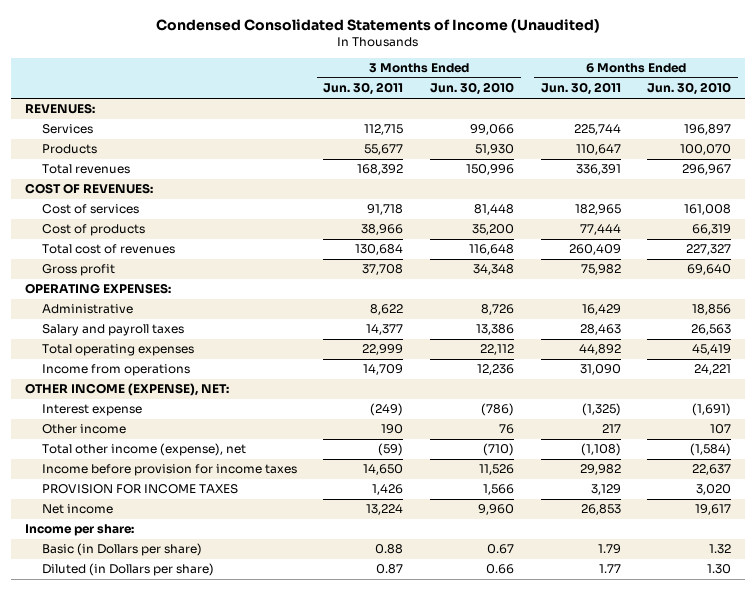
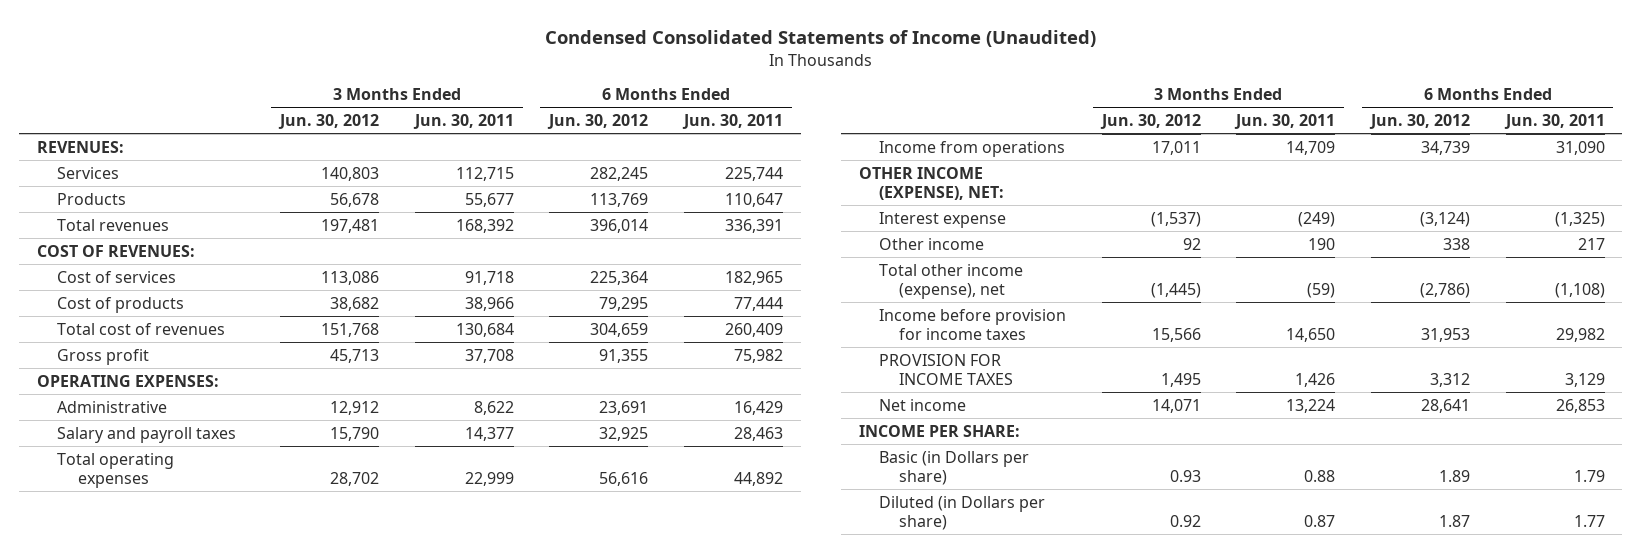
- | 3 Months Ended Jun. 30, 2011 | 3 Months Ended Jun. 30, 2010 | 6 Months Ended Jun. 30, 2011 | 6 Months Ended Jun. 30, 2010
+ | 3 Months Ended Jun. 30, 2012 | 3 Months Ended Jun. 30, 2011 | 6 Months Ended Jun. 30, 2012 | 6 Months Ended Jun. 30, 2011
- Income per share:
+ INCOME PER SHARE:

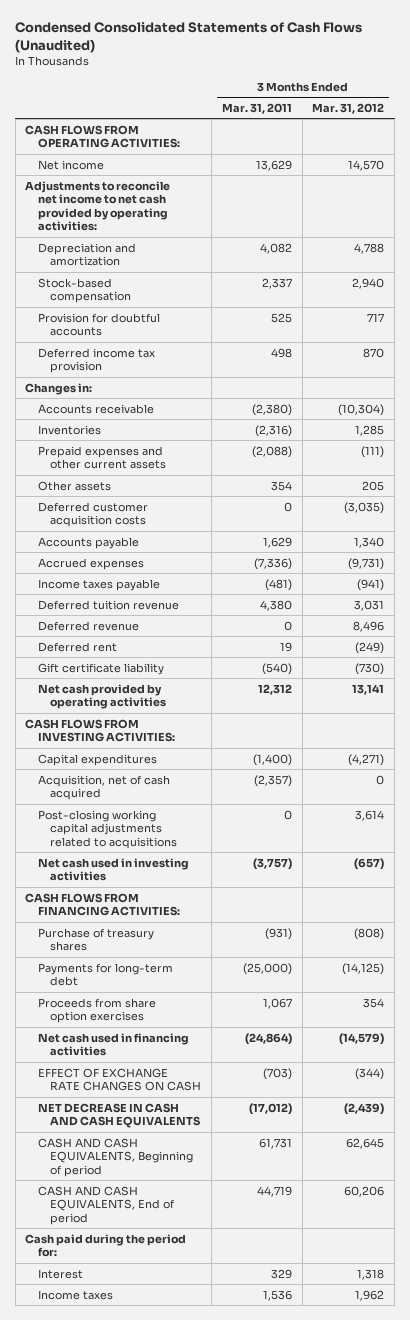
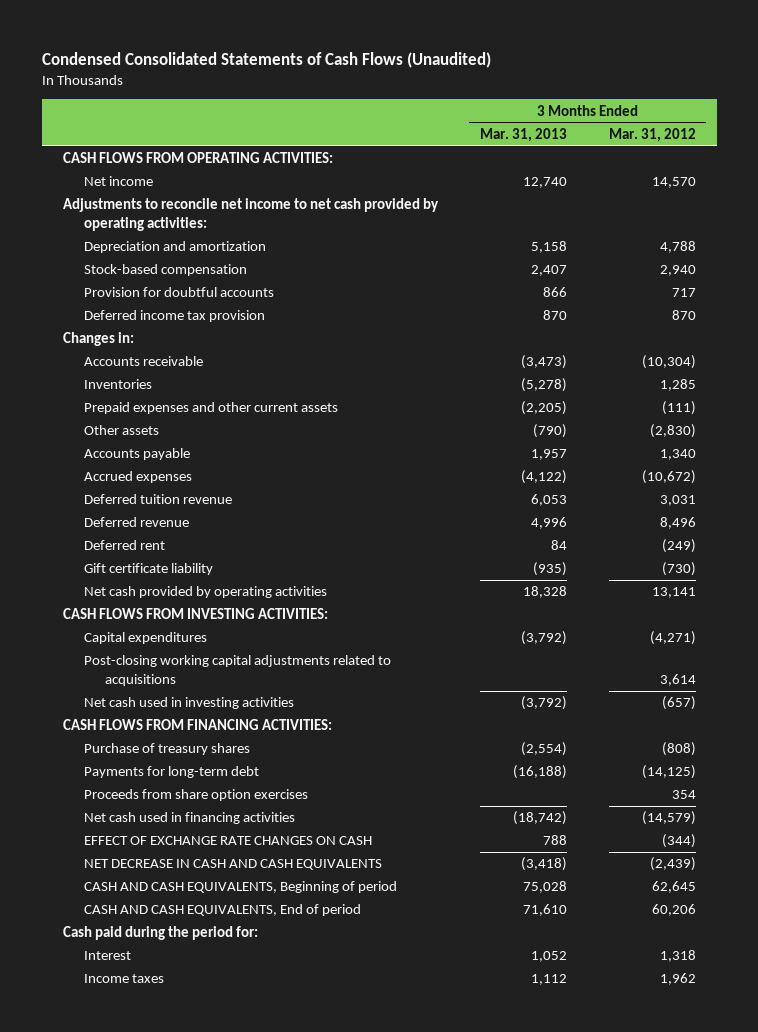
- | 3 Months Ended Mar. 31, 2011 | 3 Months Ended Mar. 31, 2012
+ | 3 Months Ended Mar. 31, 2013 | 3 Months Ended Mar. 31, 2012
- Other assets | 354 | 205
- Deferred customer acquisition costs | 0 | (3,035)
+ Other assets | (790) | (2,830)
- Accrued expenses | (7,336) | (9,731)
- Income taxes payable | (481) | (941)
+ Accrued expenses | (4,122) | (10,672)
- Acquisition, net of cash acquired | (2,357) | 0

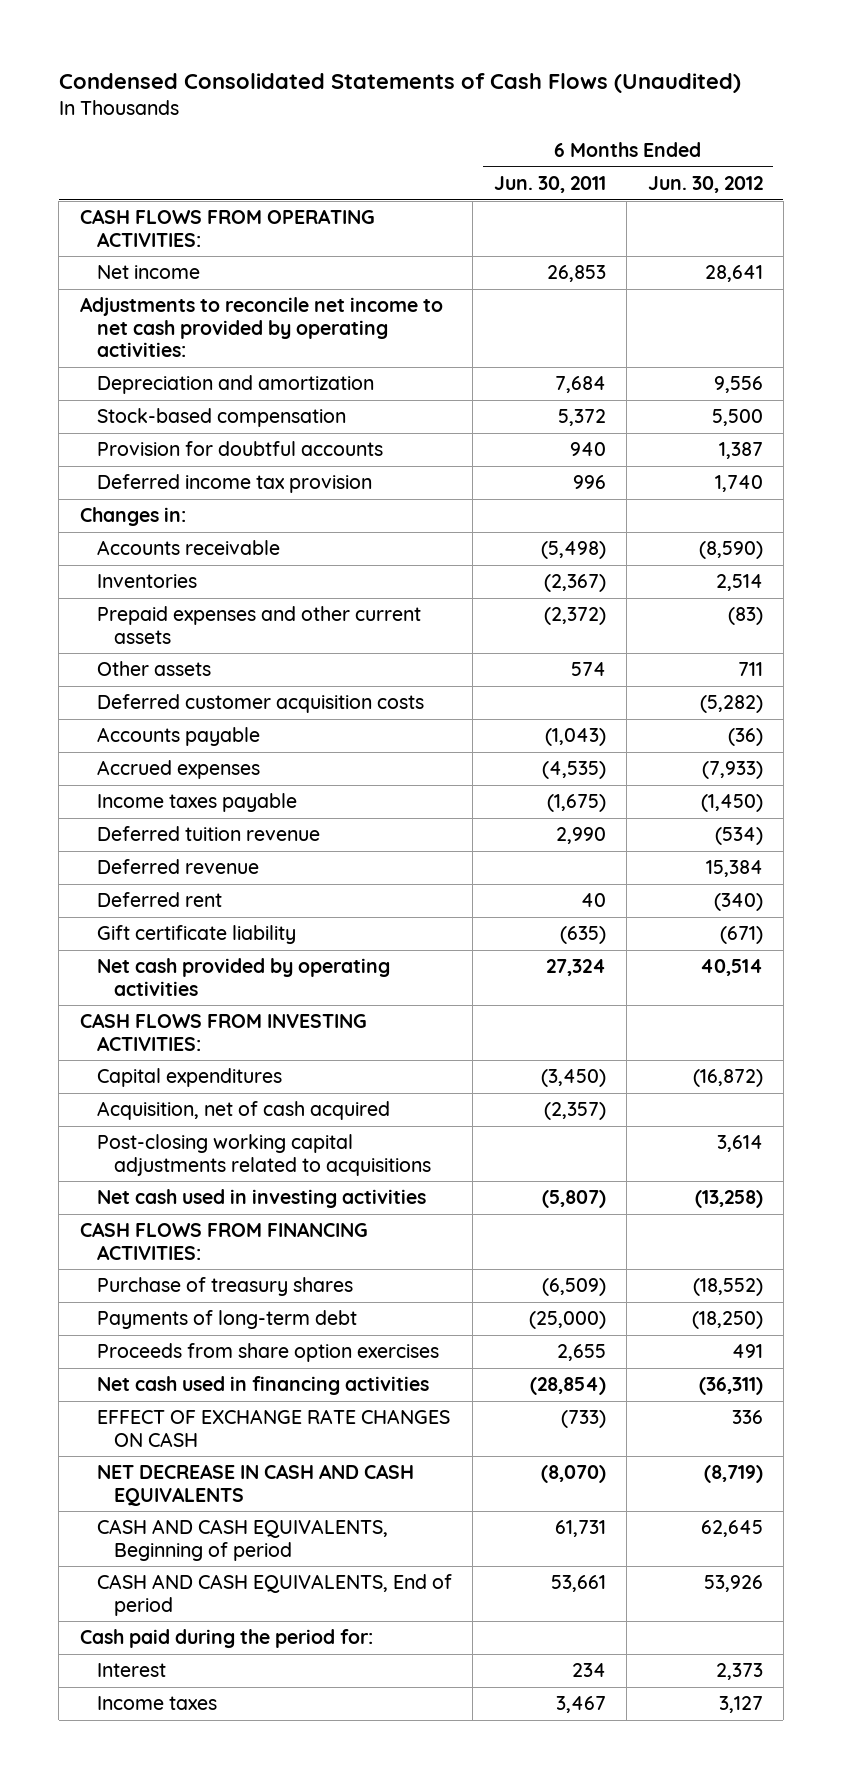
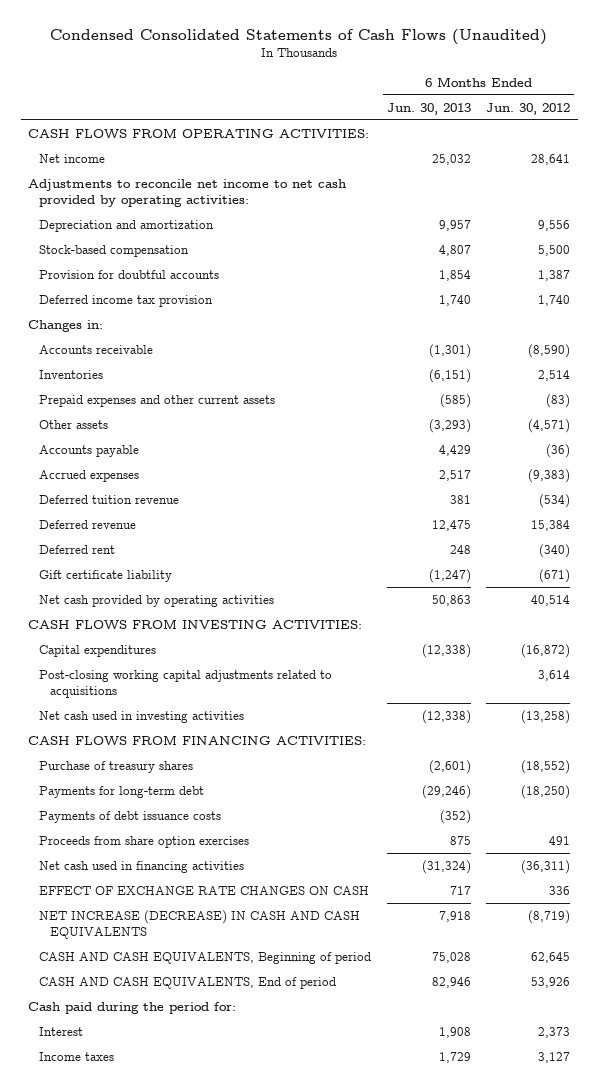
- | 6 Months Ended Jun. 30, 2011 | 6 Months Ended Jun. 30, 2012
+ | 6 Months Ended Jun. 30, 2013 | 6 Months Ended Jun. 30, 2012
- Other assets | 574 | 711
- Deferred customer acquisition costs | | (5,282)
+ Other assets | (3,293) | (4,571)
- Accrued expenses | (4,535) | (7,933)
- Income taxes payable | (1,675) | (1,450)
+ Accrued expenses | 2,517 | (9,383)
- Acquisition, net of cash acquired | (2,357) |
- Payments of long-term debt | (25,000) | (18,250)
+ Payments for long-term debt | (29,246) | (18,250)
+ Payments of debt issuance costs | (352) |
- NET DECREASE IN CASH AND CASH EQUIVALENTS | (8,070) | (8,719)
+ NET INCREASE (DECREASE) IN CASH AND CASH EQUIVALENTS | 7,918 | (8,719)

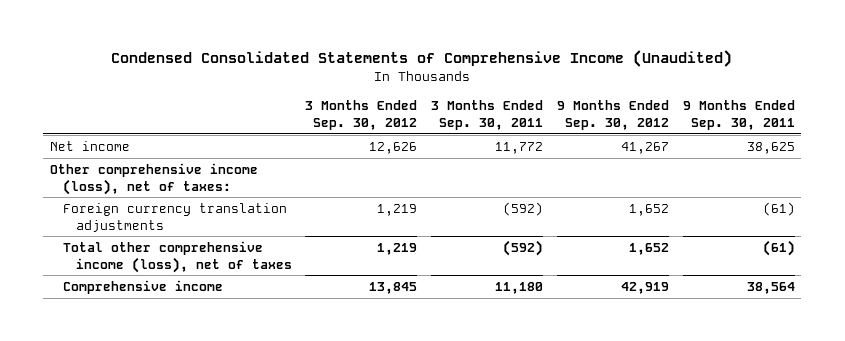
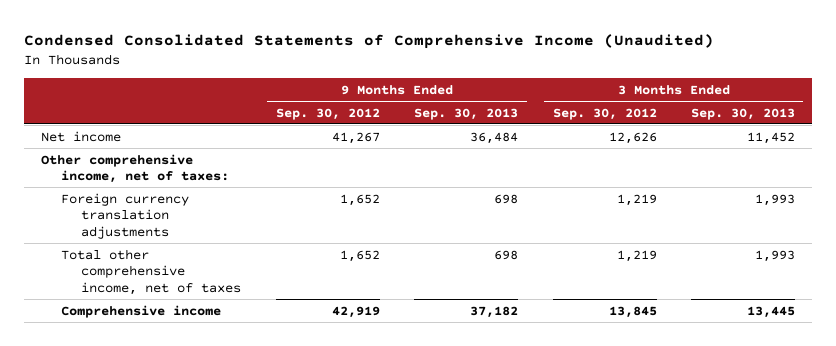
- | 3 Months Ended Sep. 30, 2012 | 3 Months Ended Sep. 30, 2011 | 9 Months Ended Sep. 30, 2012 | 9 Months Ended Sep. 30, 2011
+ | 9 Months Ended Sep. 30, 2012 | 9 Months Ended Sep. 30, 2013 | 3 Months Ended Sep. 30, 2012 | 3 Months Ended Sep. 30, 2013
- Other comprehensive income (loss), net of taxes:
+ Other comprehensive income, net of taxes:
- Total other comprehensive income (loss), net of taxes | 1,219 | (592) | 1,652 | (61)
+ Total other comprehensive income, net of taxes | 1,652 | 698 | 1,219 | 1,993

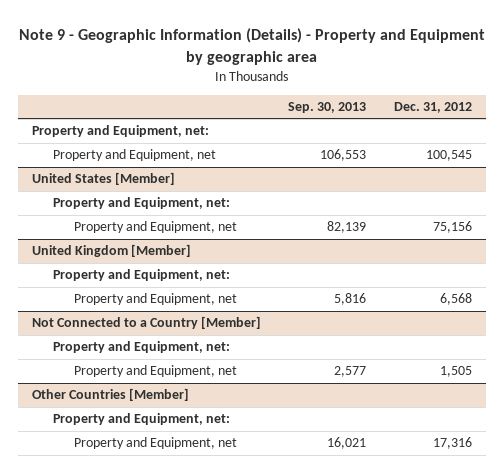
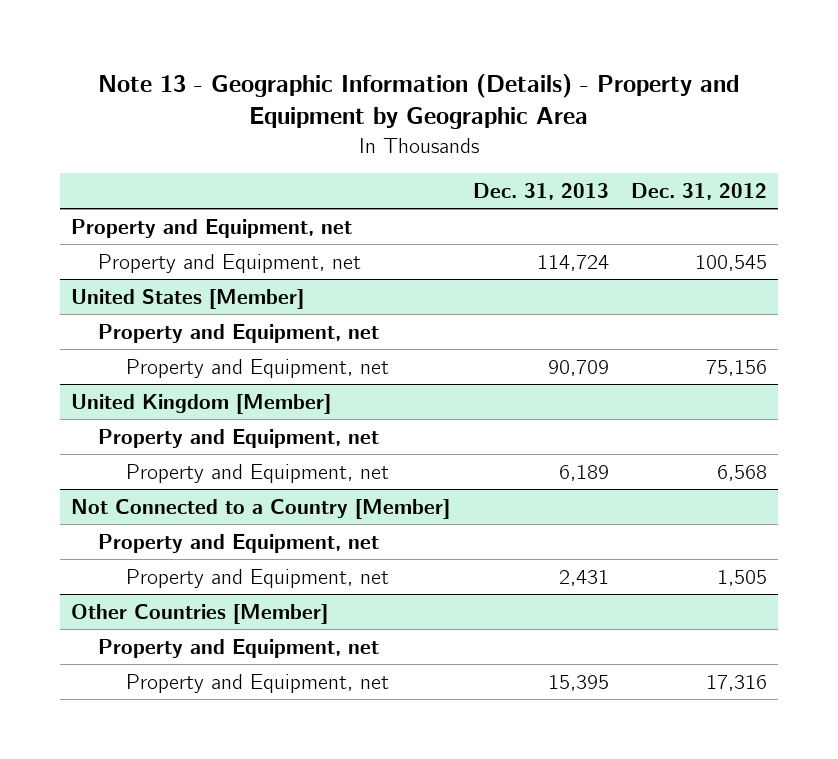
- Note 9 - Geographic Information (Details) - Property and Equipment by geographic area
+ Note 13 - Geographic Information (Details) - Property and Equipment by Geographic Area
- | Sep. 30, 2013 | Dec. 31, 2012
+ | Dec. 31, 2013 | Dec. 31, 2012
- Property and Equipment, net:
+ Property and Equipment, net
@ United States [Member]
- Property and Equipment, net:
+ Property and Equipment, net
@ United Kingdom [Member]
- Property and Equipment, net:
+ Property and Equipment, net
@ Not Connected to a Country [Member]
- Property and Equipment, net:
+ Property and Equipment, net
@ Other Countries [Member]
- Property and Equipment, net:
+ Property and Equipment, net

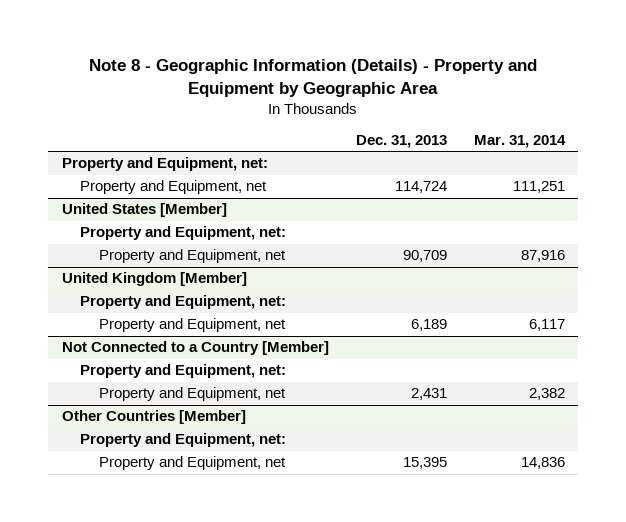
- Note 13 - Geographic Information (Details) - Property and Equipment by Geographic Area
+ Note 8 - Geographic Information (Details) - Property and Equipment by Geographic Area
- | Dec. 31, 2013 | Dec. 31, 2012
+ | Dec. 31, 2013 | Mar. 31, 2014
- Property and Equipment, net
+ Property and Equipment, net:
@ United States [Member]
- Property and Equipment, net
+ Property and Equipment, net:
@ United Kingdom [Member]
- Property and Equipment, net
+ Property and Equipment, net:
@ Not Connected to a Country [Member]
- Property and Equipment, net
+ Property and Equipment, net:
@ Other Countries [Member]
- Property and Equipment, net
+ Property and Equipment, net:

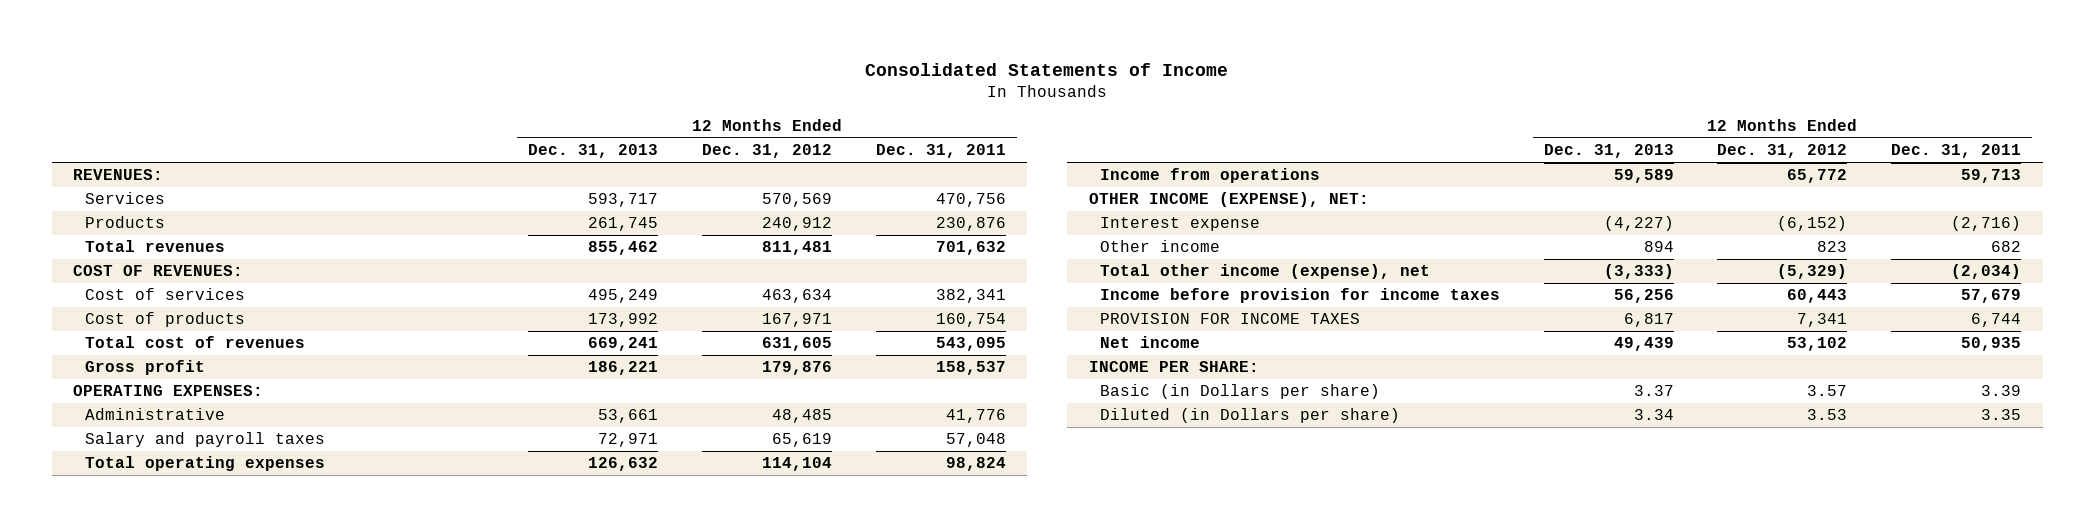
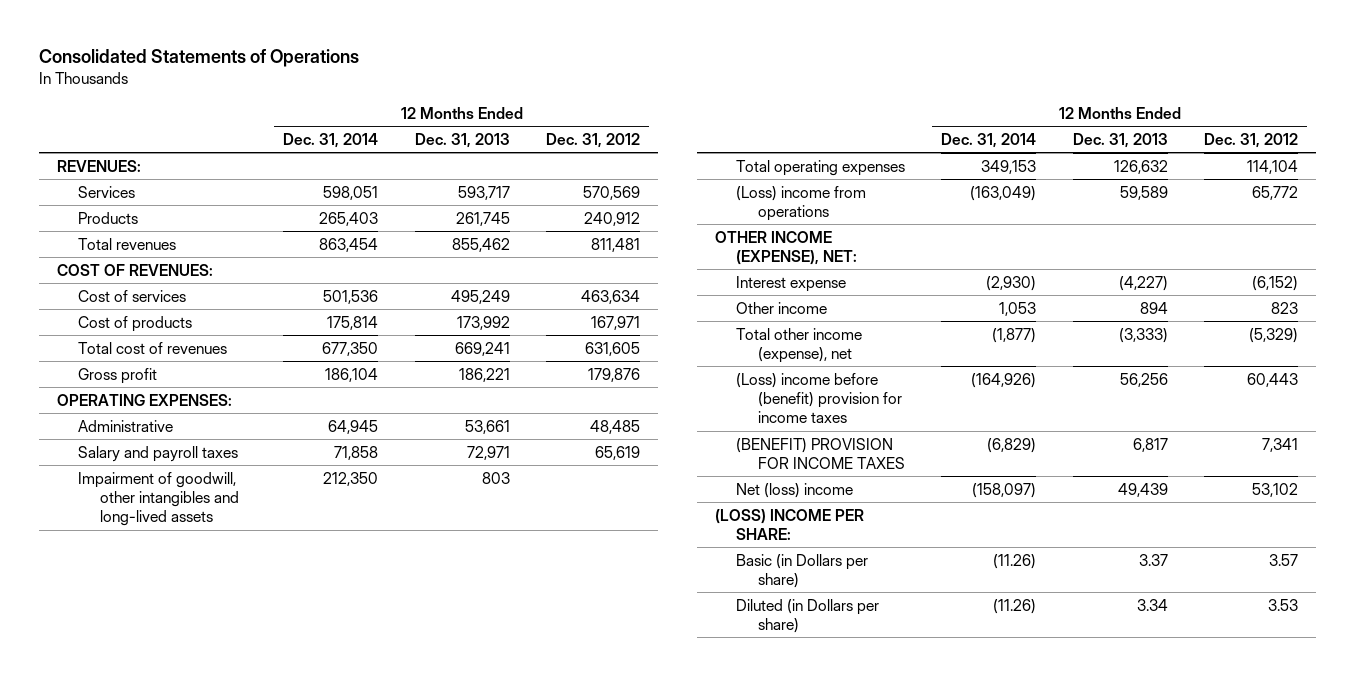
- Consolidated Statements of Income
+ Consolidated Statements of Operations
- | 12 Months Ended Dec. 31, 2013 | 12 Months Ended Dec. 31, 2012 | 12 Months Ended Dec. 31, 2011
+ | 12 Months Ended Dec. 31, 2014 | 12 Months Ended Dec. 31, 2013 | 12 Months Ended Dec. 31, 2012
+ Impairment of goodwill, other intangibles and long-lived assets | 212,350 | 803 |
- Income from operations | 59,589 | 65,772 | 59,713
+ (Loss) income from operations | (163,049) | 59,589 | 65,772
- Income before provision for income taxes | 56,256 | 60,443 | 57,679
- PROVISION FOR INCOME TAXES | 6,817 | 7,341 | 6,744
- Net income | 49,439 | 53,102 | 50,935
- INCOME PER SHARE:
+ (Loss) income before (benefit) provision for income taxes | (164,926) | 56,256 | 60,443
+ (BENEFIT) PROVISION FOR INCOME TAXES | (6,829) | 6,817 | 7,341
+ Net (loss) income | (158,097) | 49,439 | 53,102
+ (LOSS) INCOME PER SHARE:

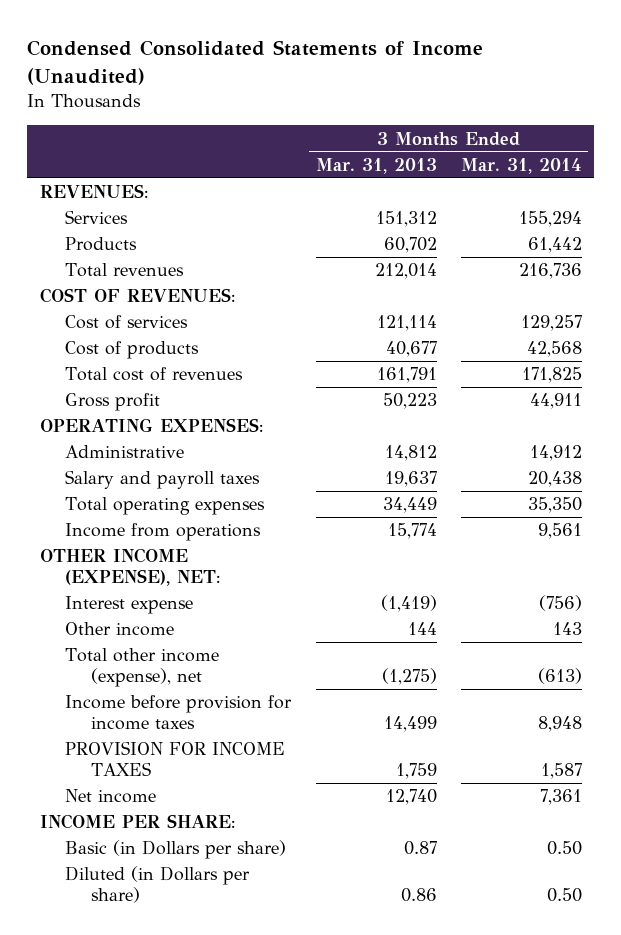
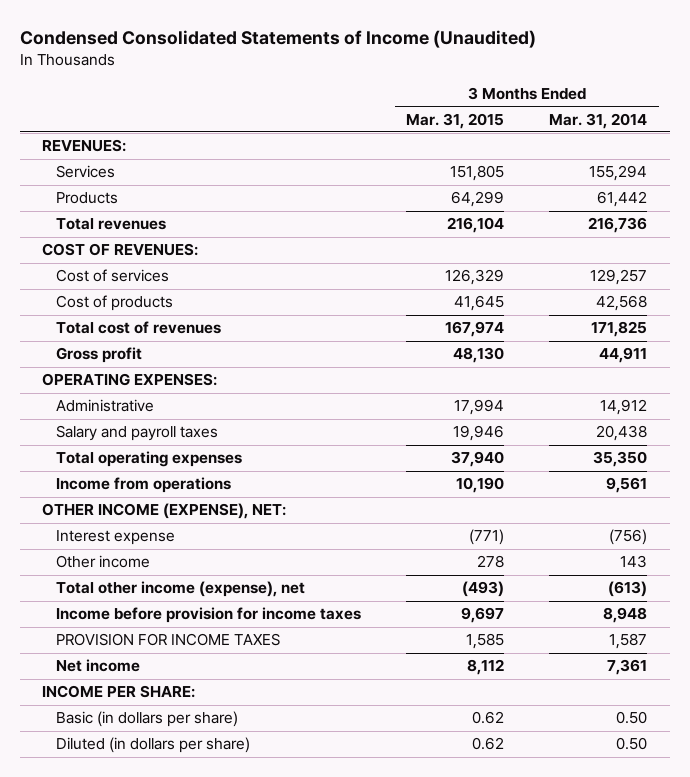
- | 3 Months Ended Mar. 31, 2013 | 3 Months Ended Mar. 31, 2014
+ | 3 Months Ended Mar. 31, 2015 | 3 Months Ended Mar. 31, 2014
- Basic (in Dollars per share) | 0.87 | 0.50
- Diluted (in Dollars per share) | 0.86 | 0.50
+ Basic (in dollars per share) | 0.62 | 0.50
+ Diluted (in dollars per share) | 0.62 | 0.50

